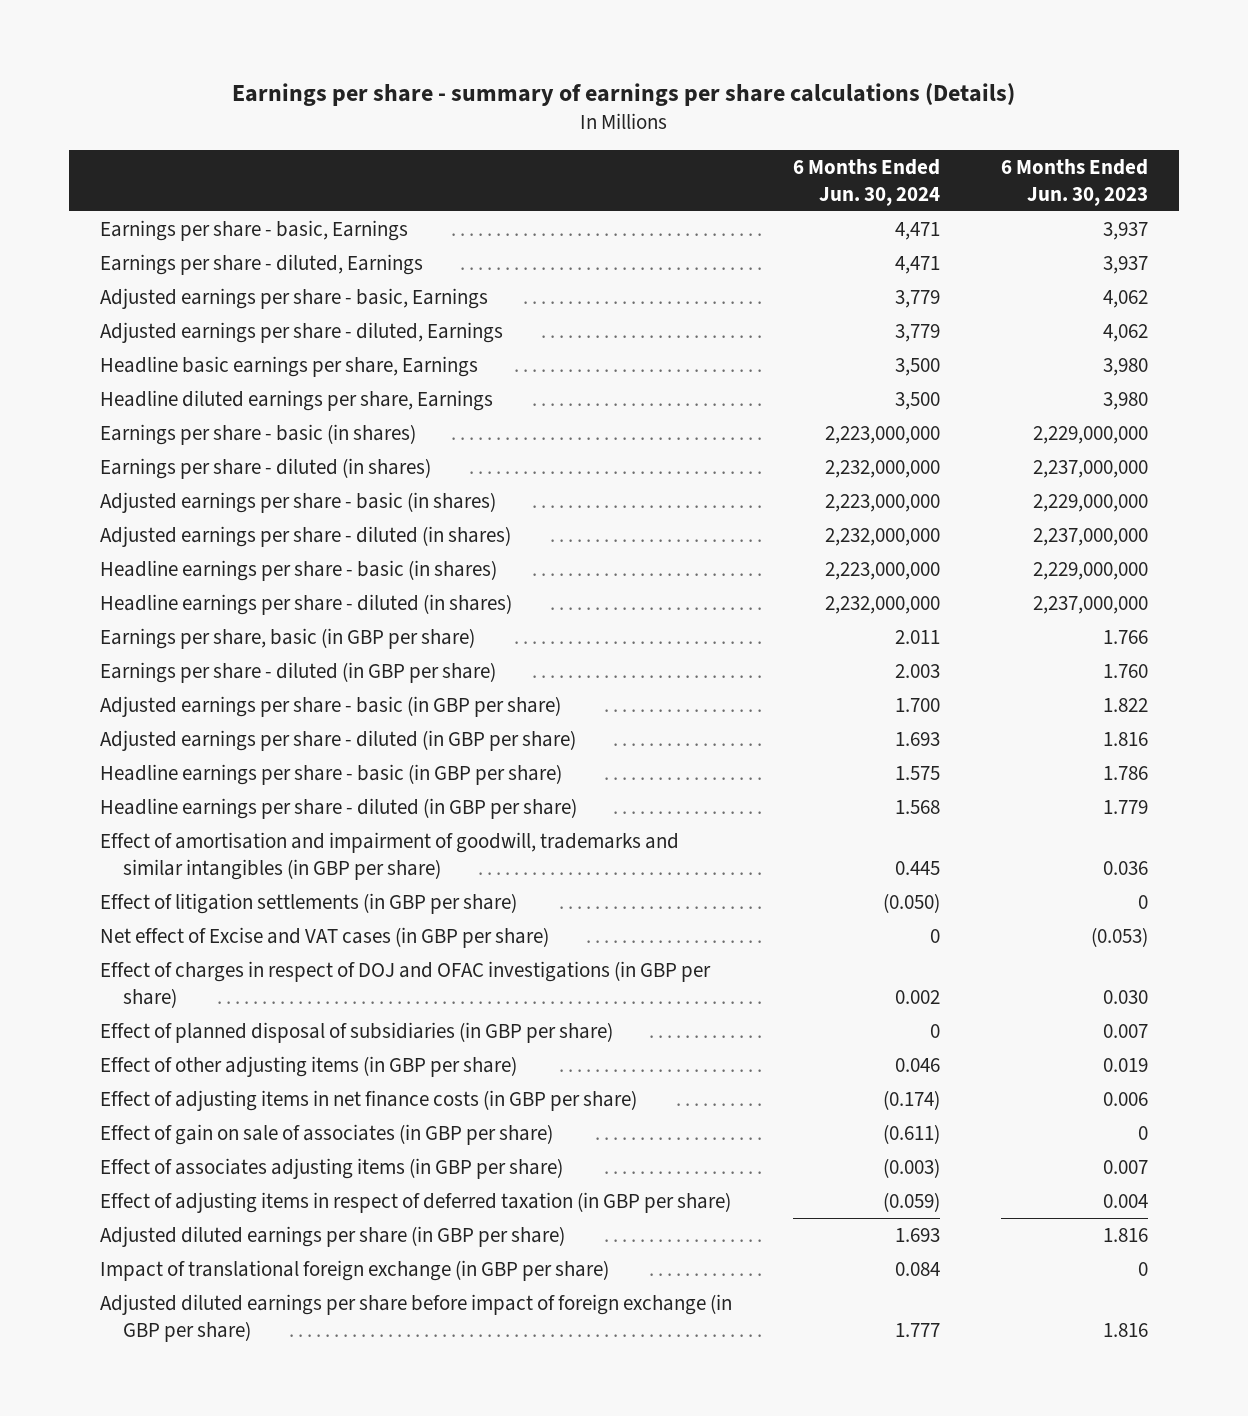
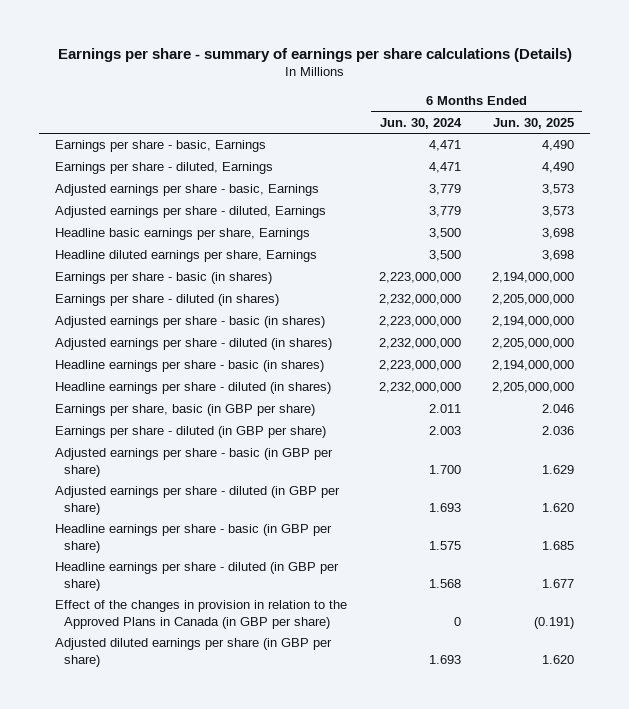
- | 6 Months Ended Jun. 30, 2024 | 6 Months Ended Jun. 30, 2023
+ | 6 Months Ended Jun. 30, 2024 | 6 Months Ended Jun. 30, 2025
- Effect of amortisation and impairment of goodwill, trademarks and similar intangibles (in GBP per share) | 0.445 | 0.036
- Effect of litigation settlements (in GBP per share) | (0.050) | 0
- Net effect of Excise and VAT cases (in GBP per share) | 0 | (0.053)
- Effect of charges in respect of DOJ and OFAC investigations (in GBP per share) | 0.002 | 0.030
- Effect of planned disposal of subsidiaries (in GBP per share) | 0 | 0.007
- Effect of other adjusting items (in GBP per share) | 0.046 | 0.019
- Effect of adjusting items in net finance costs (in GBP per share) | (0.174) | 0.006
- Effect of gain on sale of associates (in GBP per share) | (0.611) | 0
- Effect of associates adjusting items (in GBP per share) | (0.003) | 0.007
- Effect of adjusting items in respect of deferred taxation (in GBP per share) | (0.059) | 0.004
+ Effect of the changes in provision in relation to the Approved Plans in Canada (in GBP per share) | 0 | (0.191)
- Impact of translational foreign exchange (in GBP per share) | 0.084 | 0
- Adjusted diluted earnings per share before impact of foreign exchange (in GBP per share) | 1.777 | 1.816

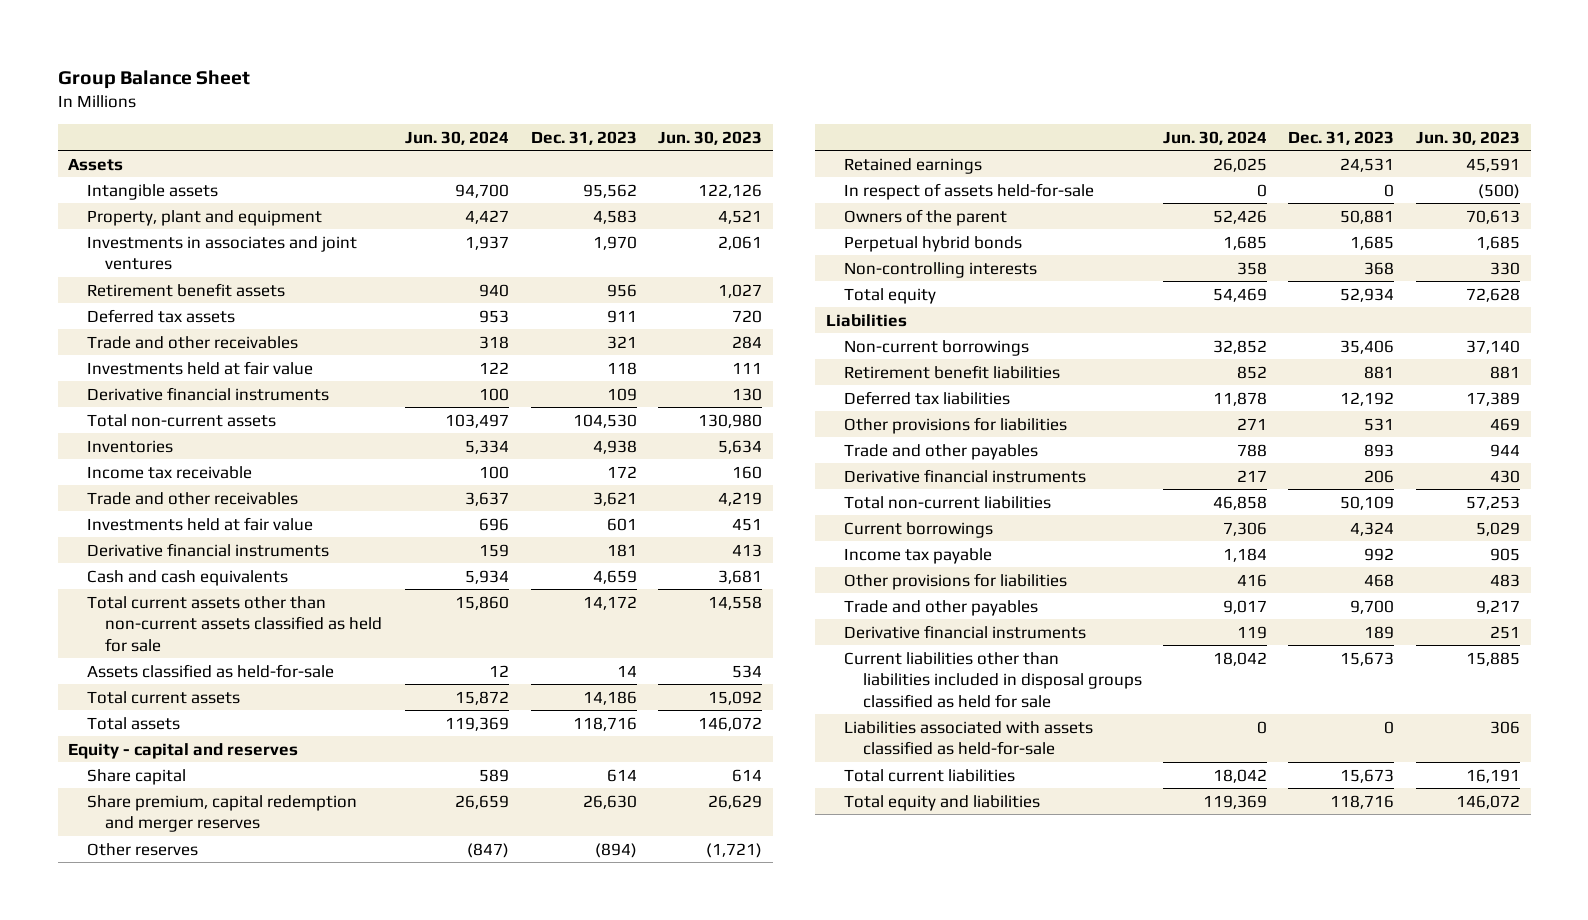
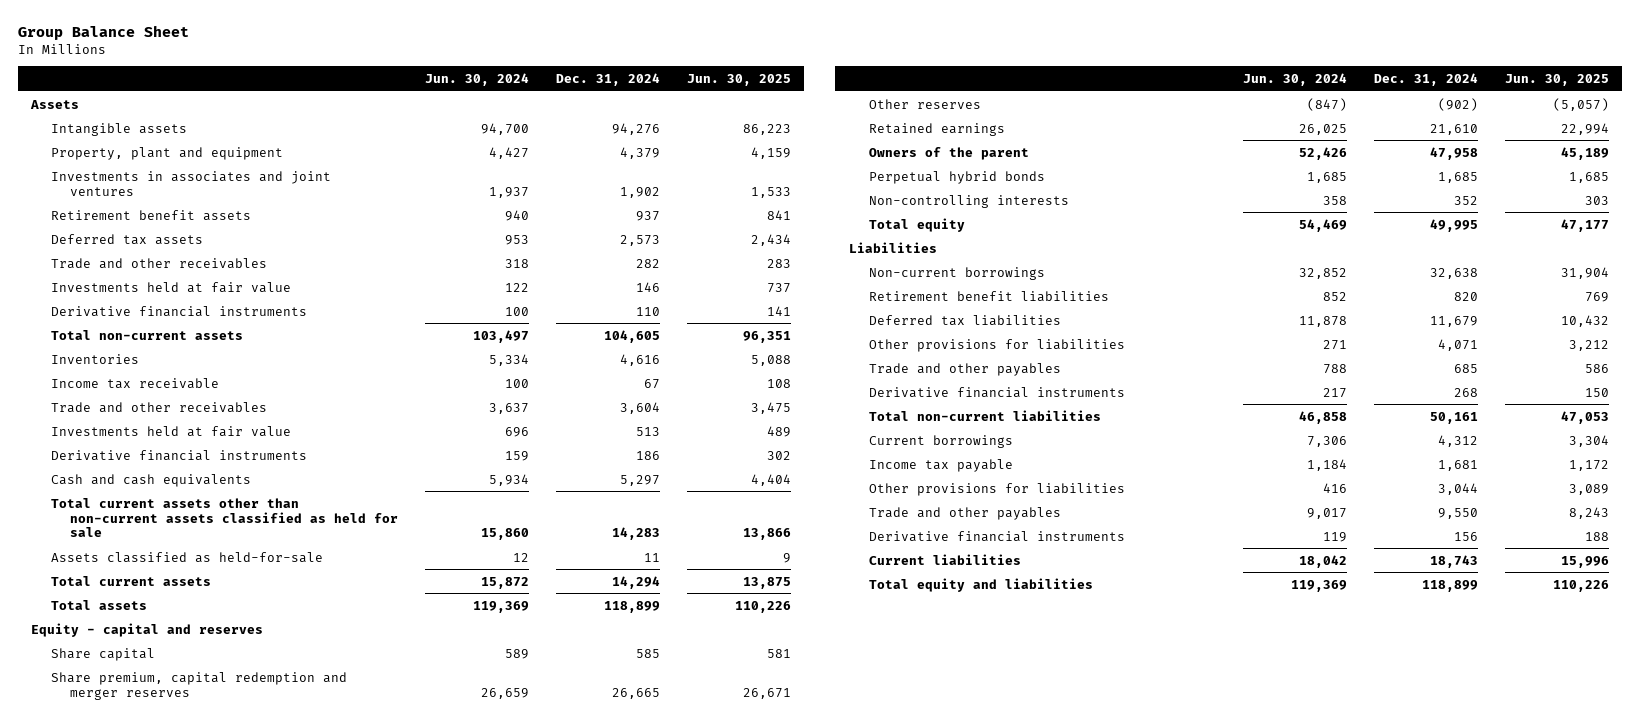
- | Jun. 30, 2024 | Dec. 31, 2023 | Jun. 30, 2023
+ | Jun. 30, 2024 | Dec. 31, 2024 | Jun. 30, 2025
- In respect of assets held-for-sale | 0 | 0 | (500)
- Current liabilities other than liabilities included in disposal groups classified as held for sale | 18,042 | 15,673 | 15,885
- Liabilities associated with assets classified as held-for-sale | 0 | 0 | 306
- Total current liabilities | 18,042 | 15,673 | 16,191
+ Current liabilities | 18,042 | 18,743 | 15,996

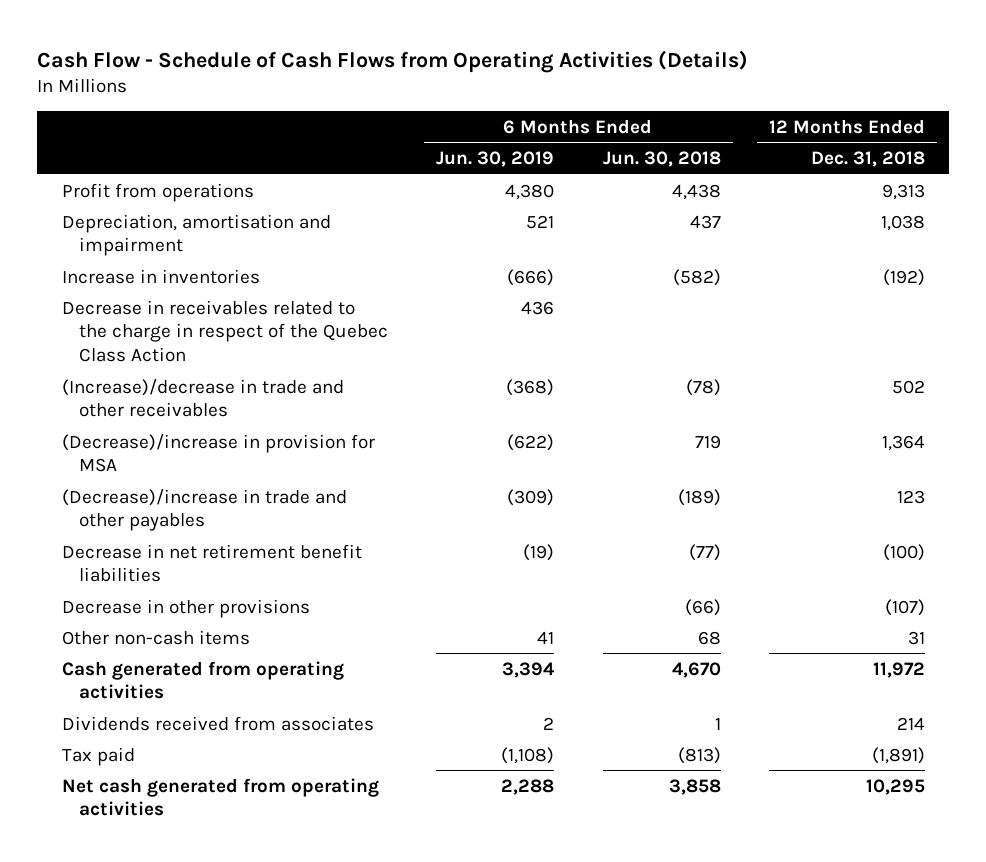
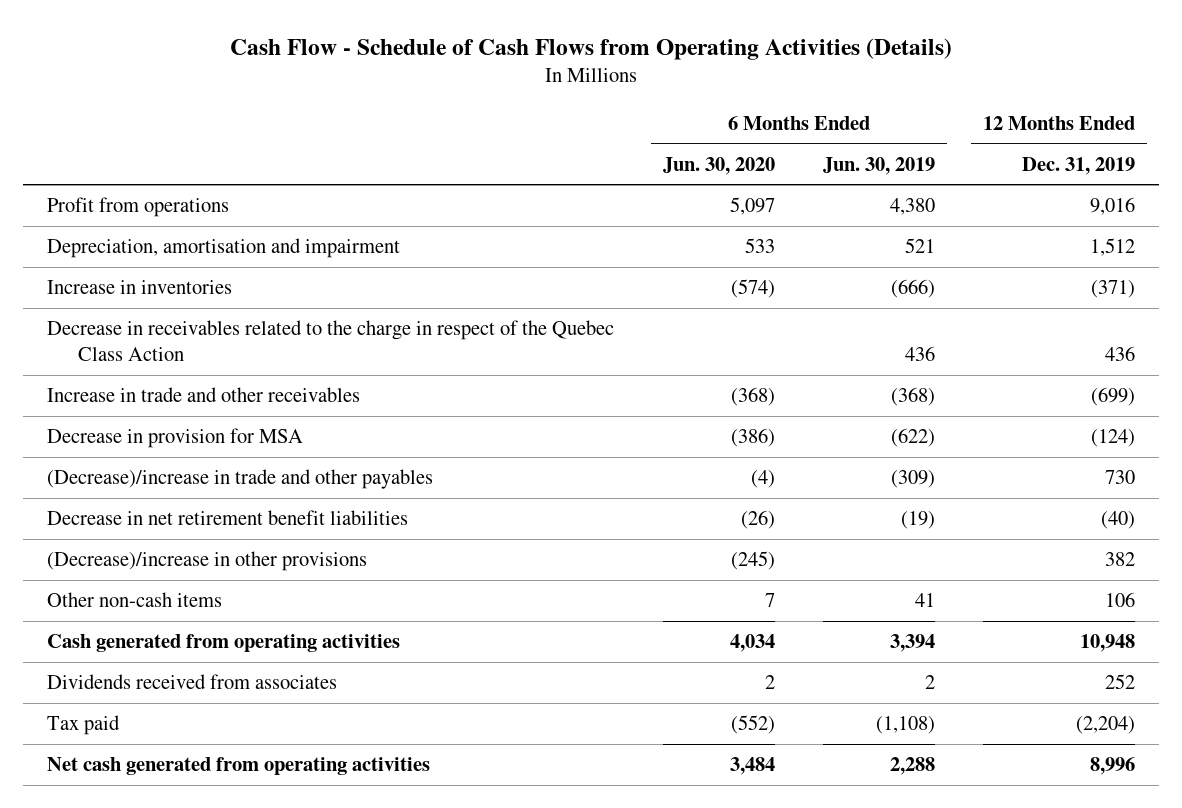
- | 6 Months Ended Jun. 30, 2019 | 6 Months Ended Jun. 30, 2018 | 12 Months Ended Dec. 31, 2018
+ | 6 Months Ended Jun. 30, 2020 | 6 Months Ended Jun. 30, 2019 | 12 Months Ended Dec. 31, 2019
- (Increase)/decrease in trade and other receivables | (368) | (78) | 502
- (Decrease)/increase in provision for MSA | (622) | 719 | 1,364
+ Increase in trade and other receivables | (368) | (368) | (699)
+ Decrease in provision for MSA | (386) | (622) | (124)
- Decrease in other provisions | | (66) | (107)
+ (Decrease)/increase in other provisions | (245) | | 382

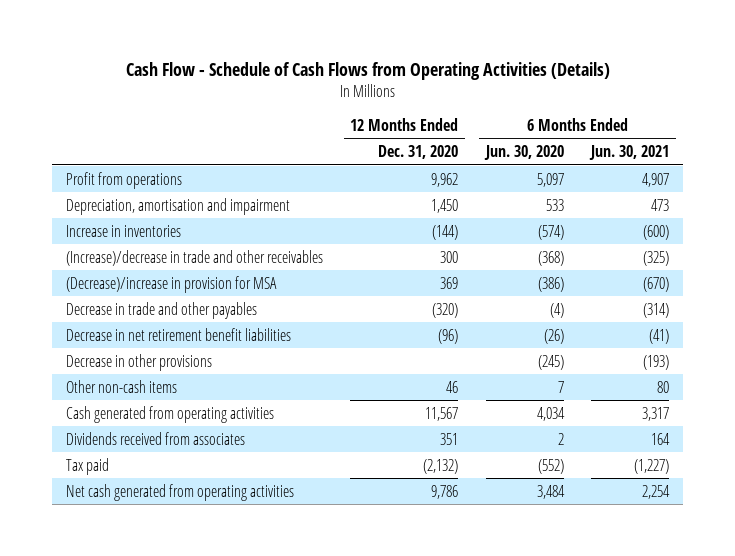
- | 6 Months Ended Jun. 30, 2020 | 6 Months Ended Jun. 30, 2019 | 12 Months Ended Dec. 31, 2019
+ | 12 Months Ended Dec. 31, 2020 | 6 Months Ended Jun. 30, 2020 | 6 Months Ended Jun. 30, 2021
- Decrease in receivables related to the charge in respect of the Quebec Class Action | | 436 | 436
- Increase in trade and other receivables | (368) | (368) | (699)
- Decrease in provision for MSA | (386) | (622) | (124)
- (Decrease)/increase in trade and other payables | (4) | (309) | 730
+ (Increase)/decrease in trade and other receivables | 300 | (368) | (325)
+ (Decrease)/increase in provision for MSA | 369 | (386) | (670)
+ Decrease in trade and other payables | (320) | (4) | (314)
- (Decrease)/increase in other provisions | (245) | | 382
+ Decrease in other provisions | | (245) | (193)

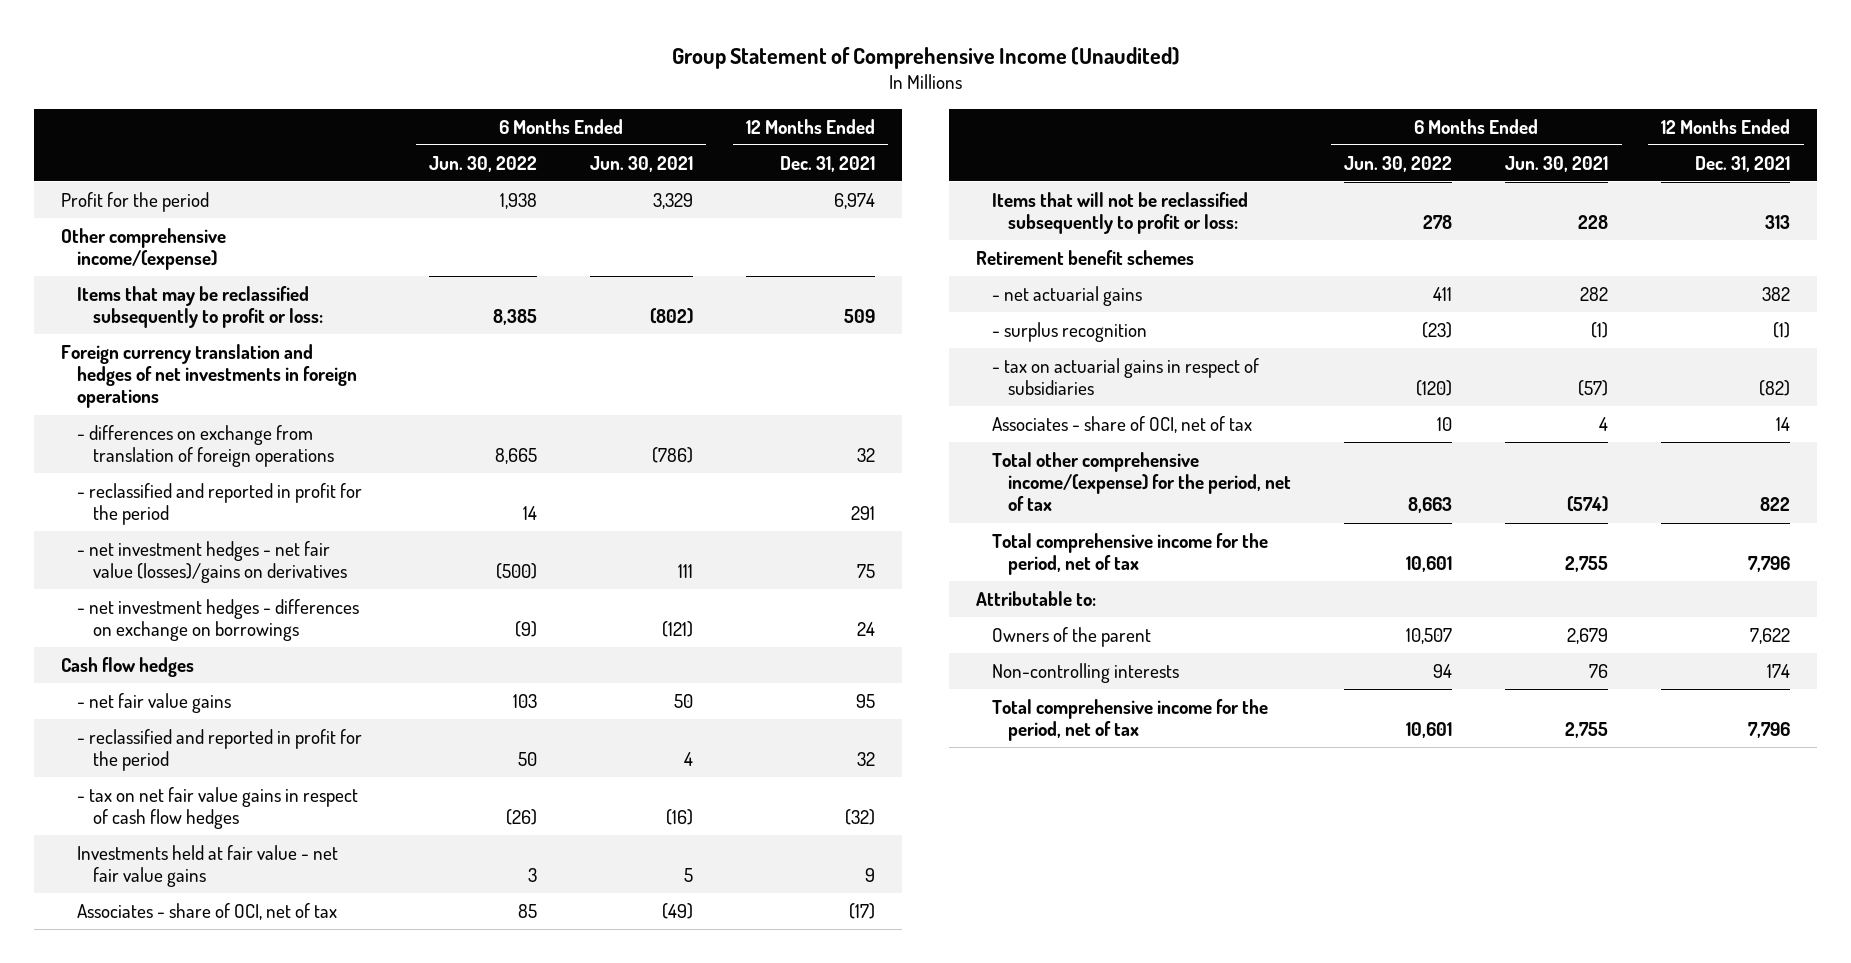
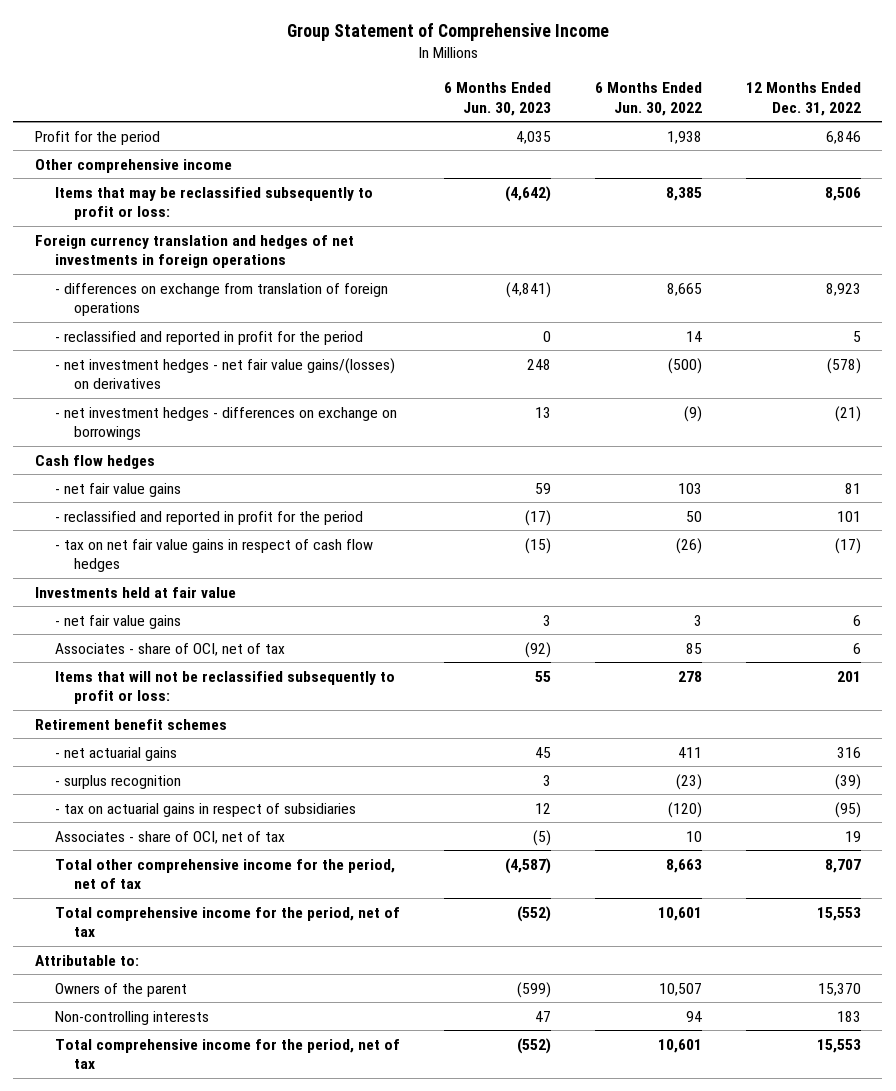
- Group Statement of Comprehensive Income (Unaudited)
+ Group Statement of Comprehensive Income
- | 6 Months Ended Jun. 30, 2022 | 6 Months Ended Jun. 30, 2021 | 12 Months Ended Dec. 31, 2021
+ | 6 Months Ended Jun. 30, 2023 | 6 Months Ended Jun. 30, 2022 | 12 Months Ended Dec. 31, 2022
- Other comprehensive income/(expense)
+ Other comprehensive income
- - net investment hedges - net fair value (losses)/gains on derivatives | (500) | 111 | 75
+ - net investment hedges - net fair value gains/(losses) on derivatives | 248 | (500) | (578)
- Investments held at fair value - net fair value gains | 3 | 5 | 9
+ Investments held at fair value
+ - net fair value gains | 3 | 3 | 6
- Total other comprehensive income/(expense) for the period, net of tax | 8,663 | (574) | 822
+ Total other comprehensive income for the period, net of tax | (4,587) | 8,663 | 8,707

